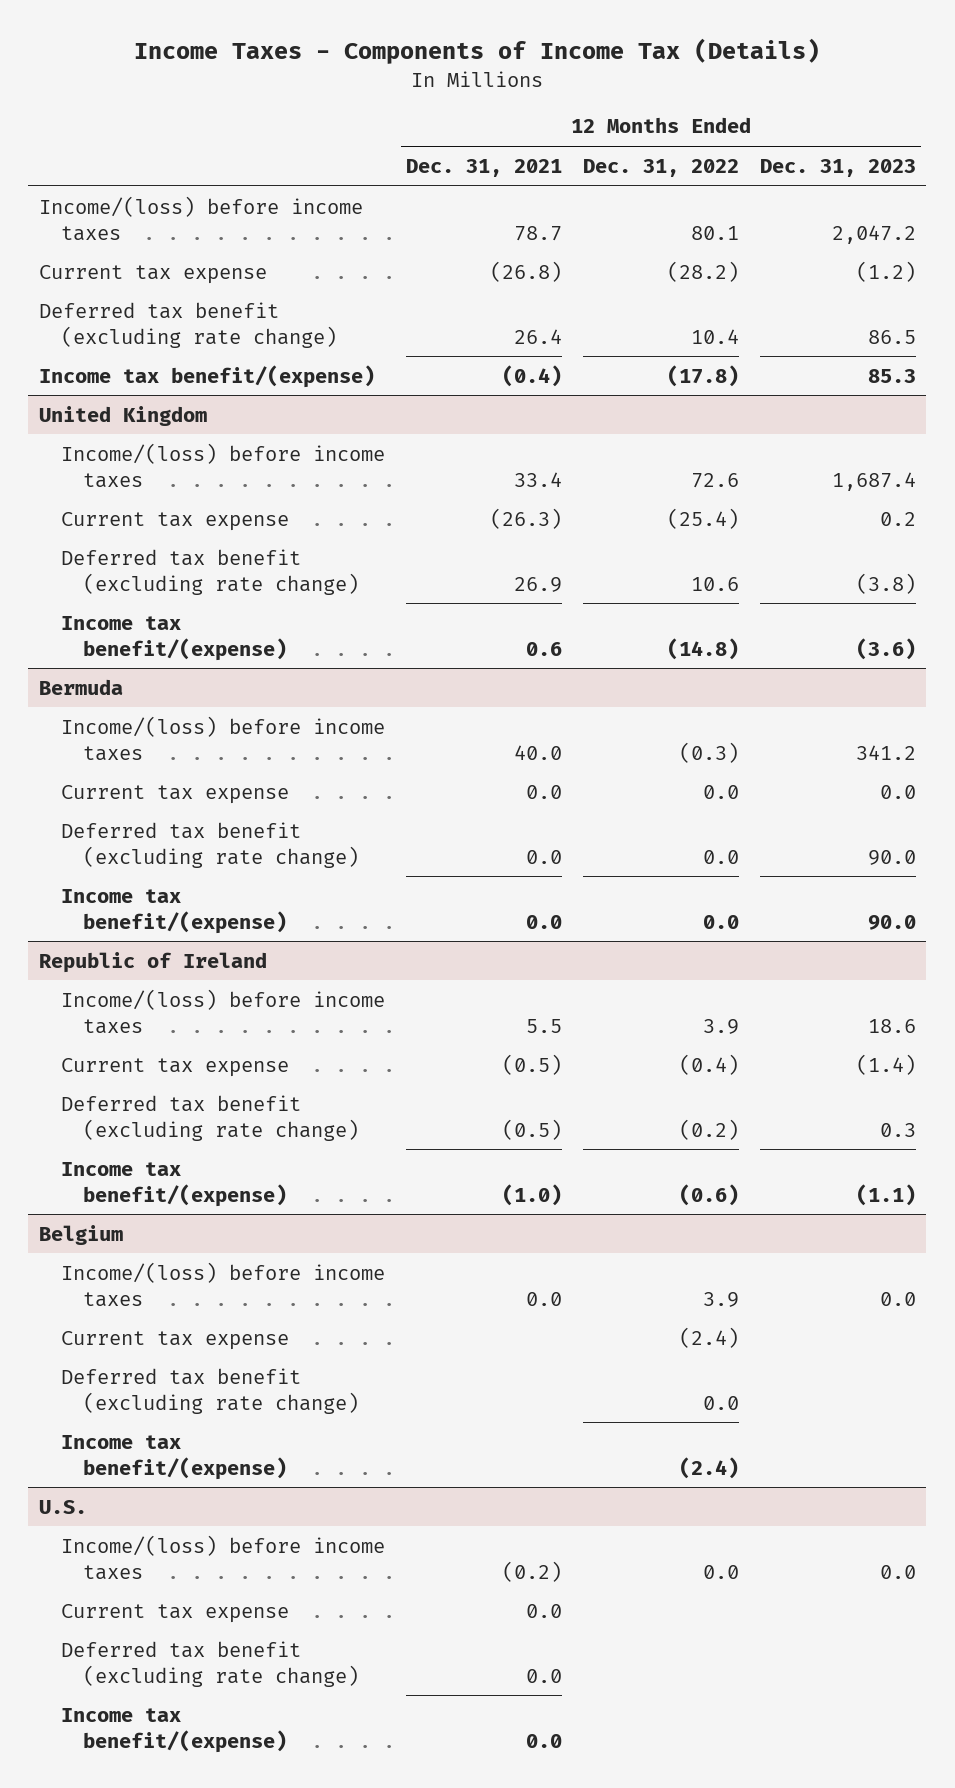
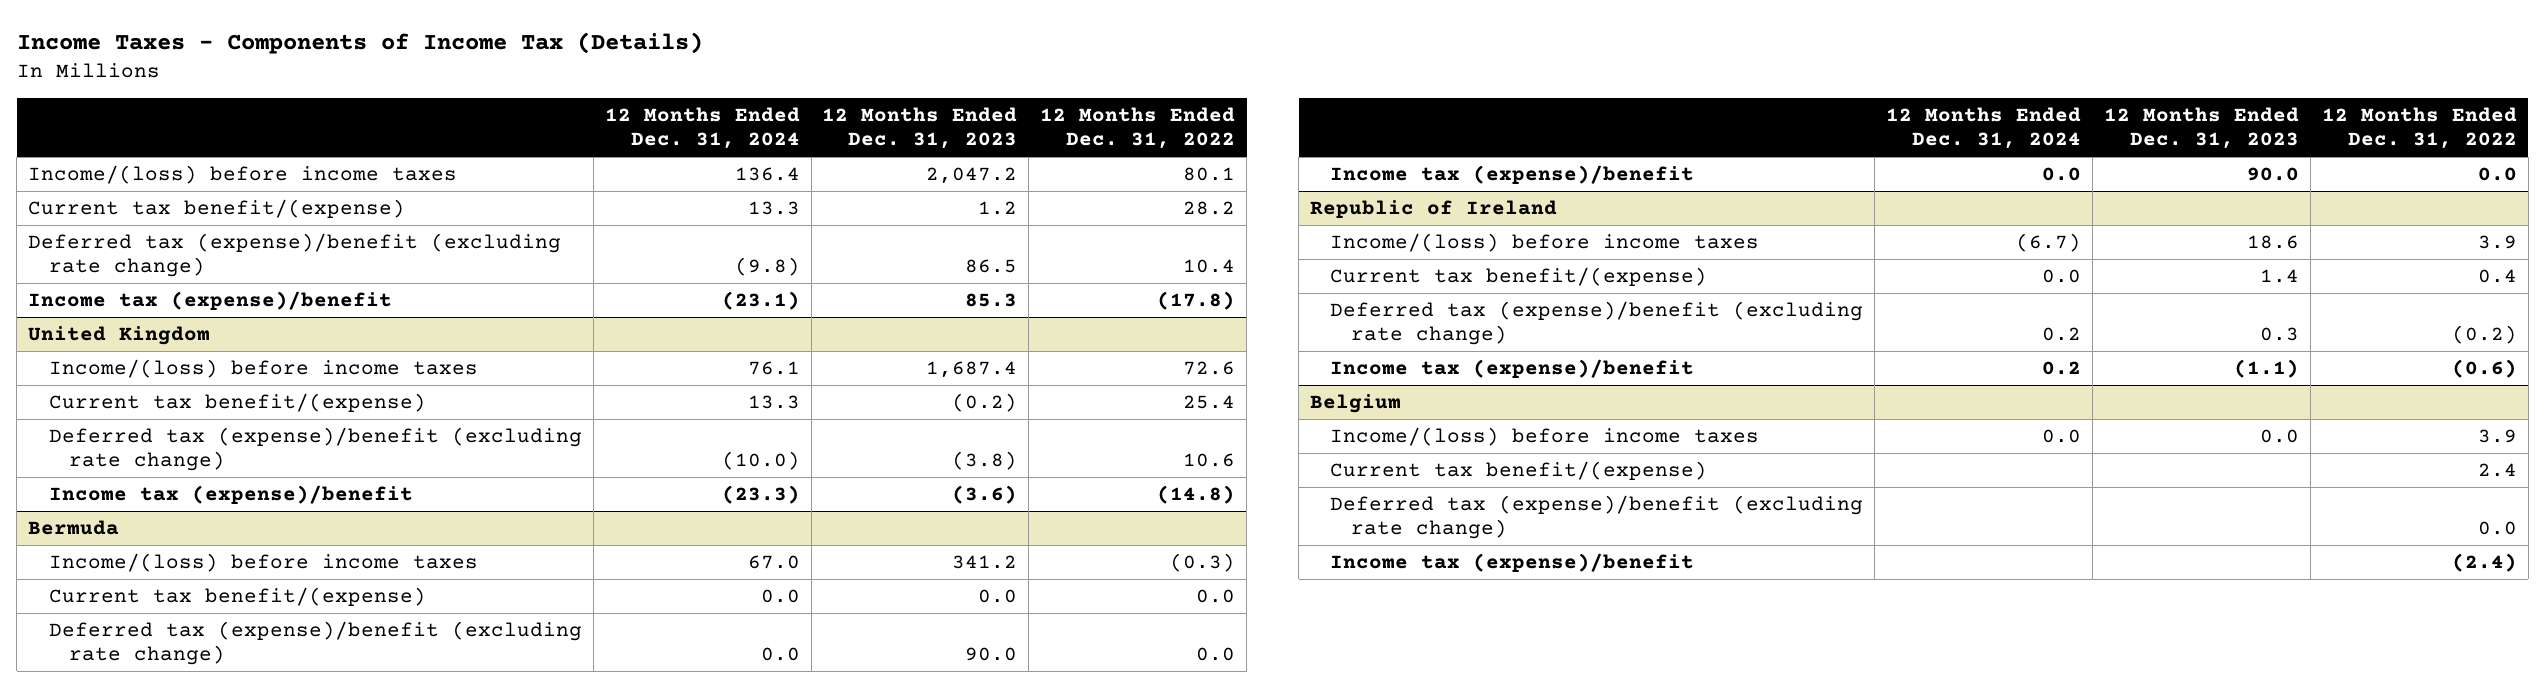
- | 12 Months Ended Dec. 31, 2021 | 12 Months Ended Dec. 31, 2022 | 12 Months Ended Dec. 31, 2023
+ | 12 Months Ended Dec. 31, 2024 | 12 Months Ended Dec. 31, 2023 | 12 Months Ended Dec. 31, 2022
- Current tax expense | (26.8) | (28.2) | (1.2)
- Deferred tax benefit (excluding rate change) | 26.4 | 10.4 | 86.5
- Income tax benefit/(expense) | (0.4) | (17.8) | 85.3
+ Current tax benefit/(expense) | 13.3 | 1.2 | 28.2
+ Deferred tax (expense)/benefit (excluding rate change) | (9.8) | 86.5 | 10.4
+ Income tax (expense)/benefit | (23.1) | 85.3 | (17.8)
@ United Kingdom
- Current tax expense | (26.3) | (25.4) | 0.2
- Deferred tax benefit (excluding rate change) | 26.9 | 10.6 | (3.8)
- Income tax benefit/(expense) | 0.6 | (14.8) | (3.6)
+ Current tax benefit/(expense) | 13.3 | (0.2) | 25.4
+ Deferred tax (expense)/benefit (excluding rate change) | (10.0) | (3.8) | 10.6
+ Income tax (expense)/benefit | (23.3) | (3.6) | (14.8)
@ Bermuda
- Current tax expense | 0.0 | 0.0 | 0.0
- Deferred tax benefit (excluding rate change) | 0.0 | 0.0 | 90.0
- Income tax benefit/(expense) | 0.0 | 0.0 | 90.0
+ Current tax benefit/(expense) | 0.0 | 0.0 | 0.0
+ Deferred tax (expense)/benefit (excluding rate change) | 0.0 | 90.0 | 0.0
+ Income tax (expense)/benefit | 0.0 | 90.0 | 0.0
@ Republic of Ireland
- Current tax expense | (0.5) | (0.4) | (1.4)
- Deferred tax benefit (excluding rate change) | (0.5) | (0.2) | 0.3
- Income tax benefit/(expense) | (1.0) | (0.6) | (1.1)
+ Current tax benefit/(expense) | 0.0 | 1.4 | 0.4
+ Deferred tax (expense)/benefit (excluding rate change) | 0.2 | 0.3 | (0.2)
+ Income tax (expense)/benefit | 0.2 | (1.1) | (0.6)
@ Belgium
- Current tax expense | | (2.4) |
- Deferred tax benefit (excluding rate change) | | 0.0 |
- Income tax benefit/(expense) | | (2.4) |
- U.S.
- Income/(loss) before income taxes | (0.2) | 0.0 | 0.0
- Current tax expense | 0.0 | |
- Deferred tax benefit (excluding rate change) | 0.0 | |
- Income tax benefit/(expense) | 0.0 | |
@ Belgium
+ Current tax benefit/(expense) | | | 2.4
+ Deferred tax (expense)/benefit (excluding rate change) | | | 0.0
+ Income tax (expense)/benefit | | | (2.4)

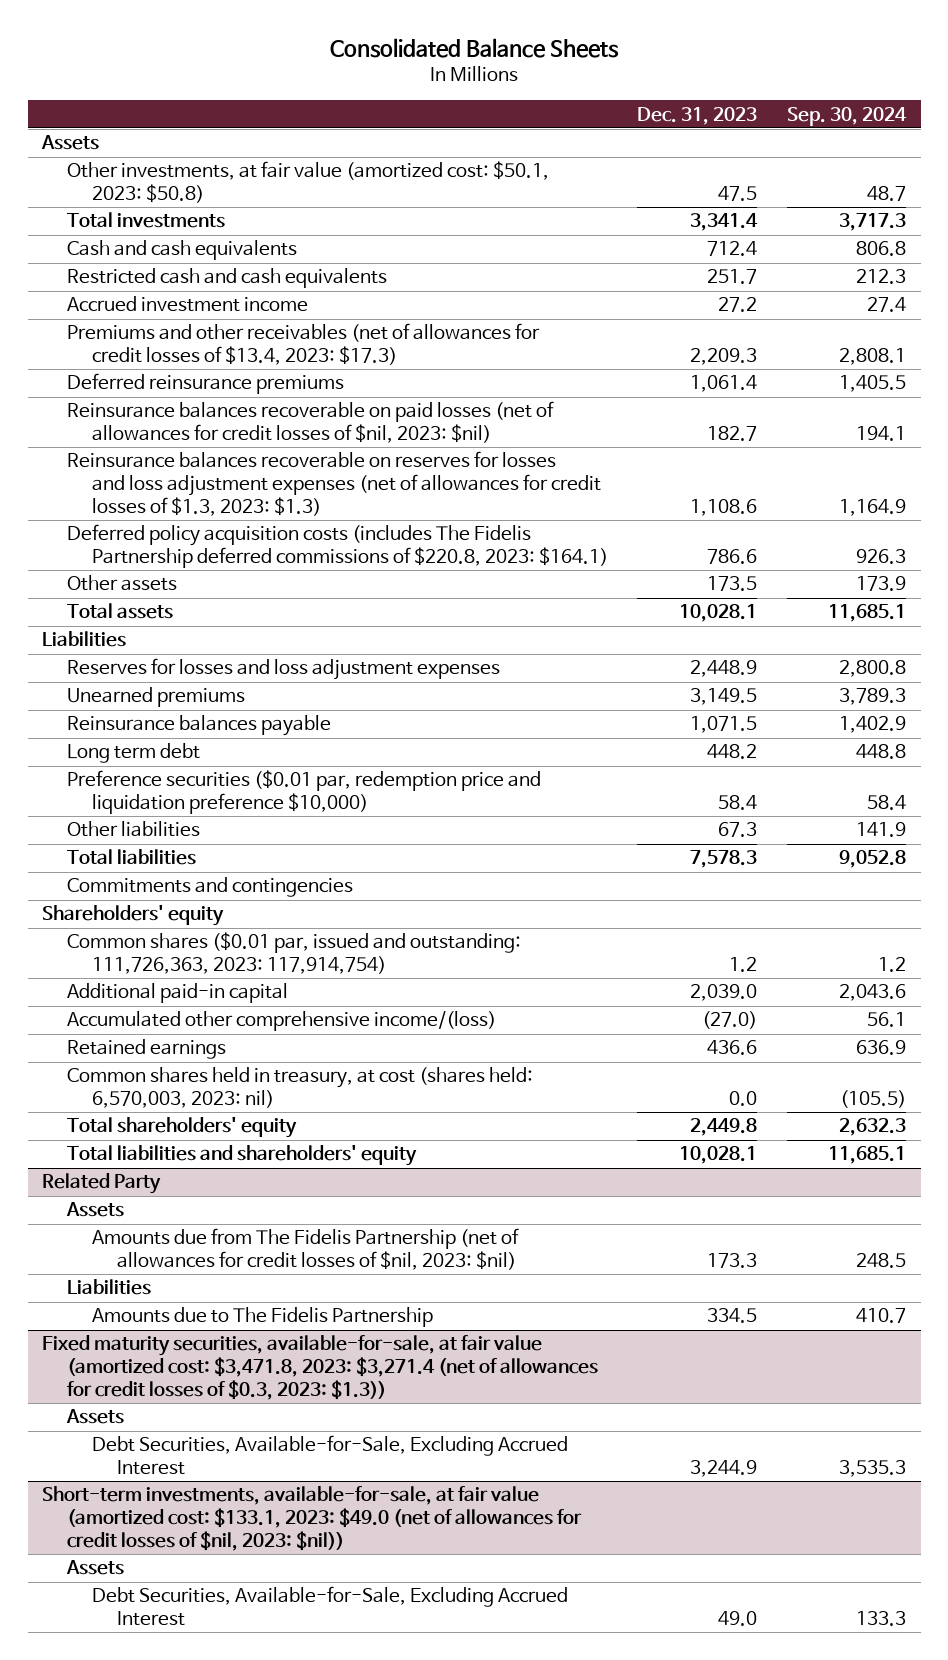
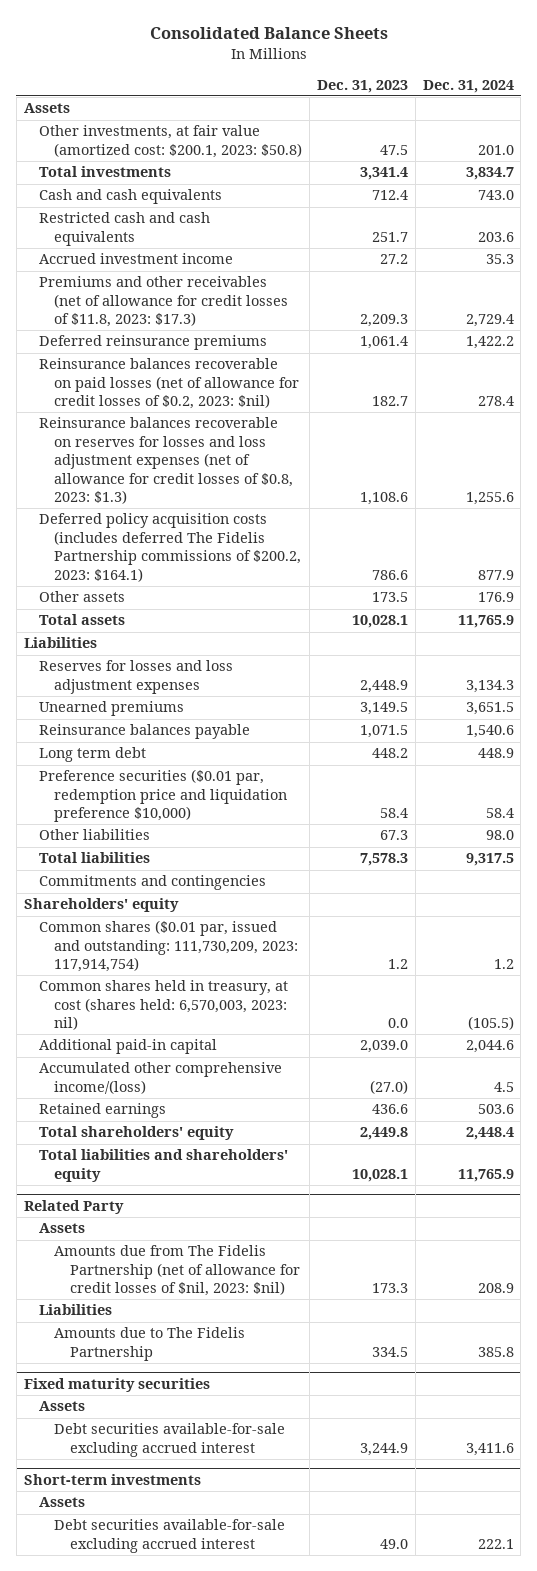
- | Dec. 31, 2023 | Sep. 30, 2024
+ | Dec. 31, 2023 | Dec. 31, 2024
- Other investments, at fair value (amortized cost: $50.1, 2023: $50.8) | 47.5 | 48.7
+ Other investments, at fair value (amortized cost: $200.1, 2023: $50.8) | 47.5 | 201.0
- Premiums and other receivables (net of allowances for credit losses of $13.4, 2023: $17.3) | 2,209.3 | 2,808.1
+ Premiums and other receivables (net of allowance for credit losses of $11.8, 2023: $17.3) | 2,209.3 | 2,729.4
- Reinsurance balances recoverable on paid losses (net of allowances for credit losses of $nil, 2023: $nil) | 182.7 | 194.1
- Reinsurance balances recoverable on reserves for losses and loss adjustment expenses (net of allowances for credit losses of $1.3, 2023: $1.3) | 1,108.6 | 1,164.9
- Deferred policy acquisition costs (includes The Fidelis Partnership deferred commissions of $220.8, 2023: $164.1) | 786.6 | 926.3
+ Reinsurance balances recoverable on paid losses (net of allowance for credit losses of $0.2, 2023: $nil) | 182.7 | 278.4
+ Reinsurance balances recoverable on reserves for losses and loss adjustment expenses (net of allowance for credit losses of $0.8, 2023: $1.3) | 1,108.6 | 1,255.6
+ Deferred policy acquisition costs (includes deferred The Fidelis Partnership commissions of $200.2, 2023: $164.1) | 786.6 | 877.9
- Common shares ($0.01 par, issued and outstanding: 111,726,363, 2023: 117,914,754) | 1.2 | 1.2
+ Common shares ($0.01 par, issued and outstanding: 111,730,209, 2023: 117,914,754) | 1.2 | 1.2
moved up: Common shares held in treasury, at cost (shares held: 6,570,003, 2023: nil) | 0.0 | (105.5)
@ Related Party
- Amounts due from The Fidelis Partnership (net of allowances for credit losses of $nil, 2023: $nil) | 173.3 | 248.5
+ Amounts due from The Fidelis Partnership (net of allowance for credit losses of $nil, 2023: $nil) | 173.3 | 208.9
- Fixed maturity securities, available-for-sale, at fair value (amortized cost: $3,471.8, 2023: $3,271.4 (net of allowances for credit losses of $0.3, 2023: $1.3))
+ Fixed maturity securities
- Debt Securities, Available-for-Sale, Excluding Accrued Interest | 3,244.9 | 3,535.3
- Short-term investments, available-for-sale, at fair value (amortized cost: $133.1, 2023: $49.0 (net of allowances for credit losses of $nil, 2023: $nil))
+ Debt securities available-for-sale excluding accrued interest | 3,244.9 | 3,411.6
+ Short-term investments
- Debt Securities, Available-for-Sale, Excluding Accrued Interest | 49.0 | 133.3
+ Debt securities available-for-sale excluding accrued interest | 49.0 | 222.1

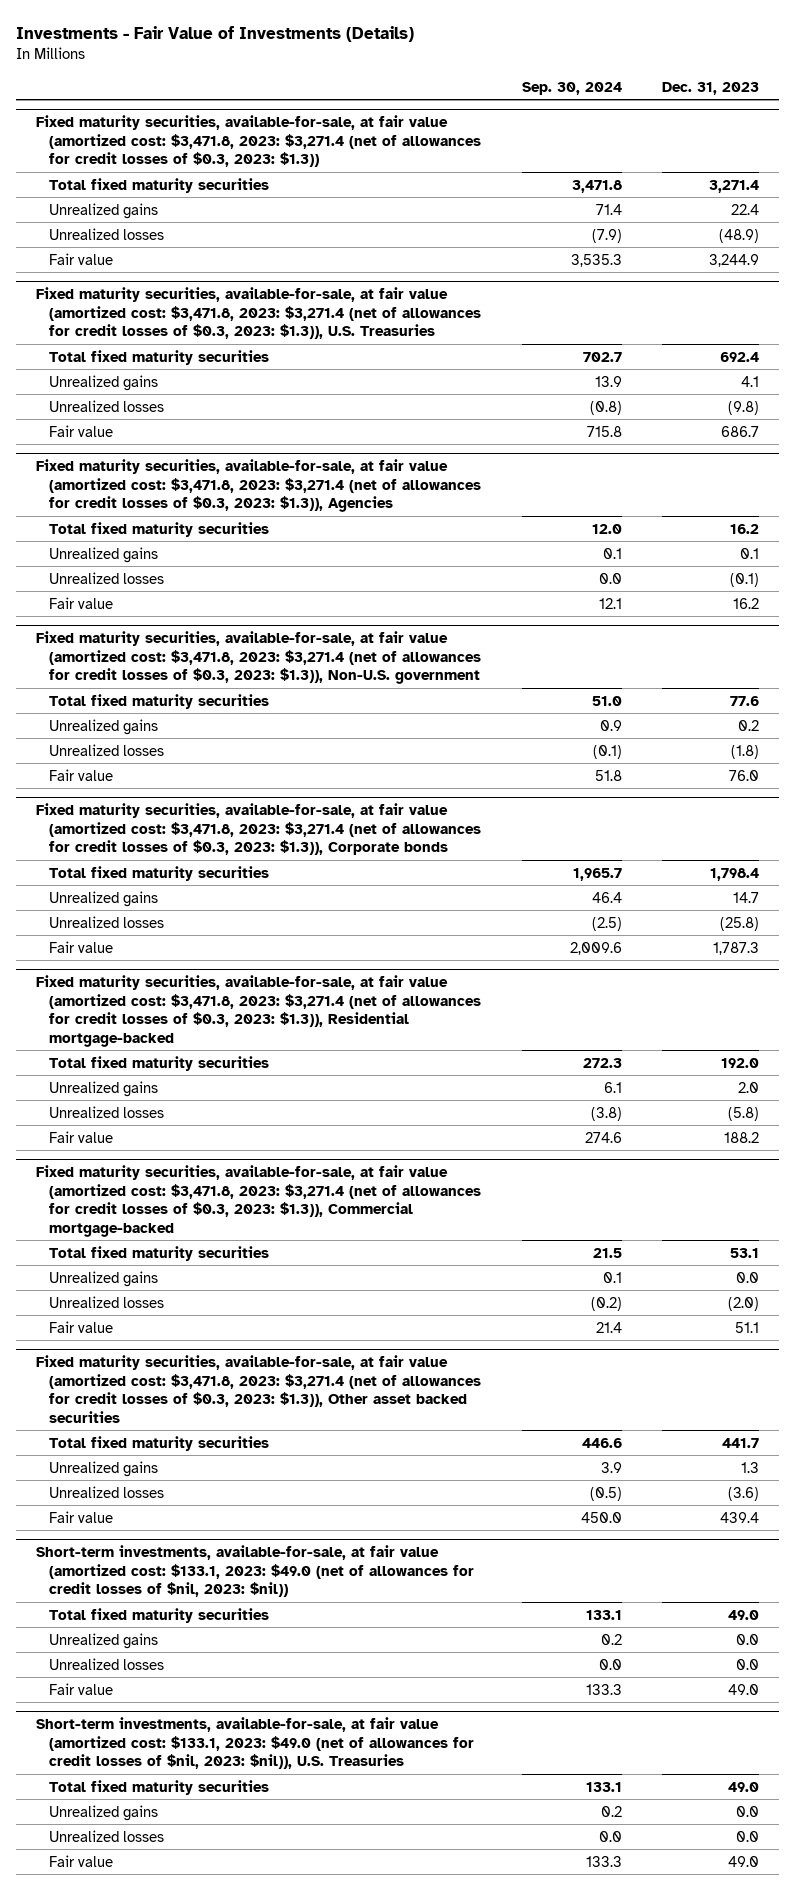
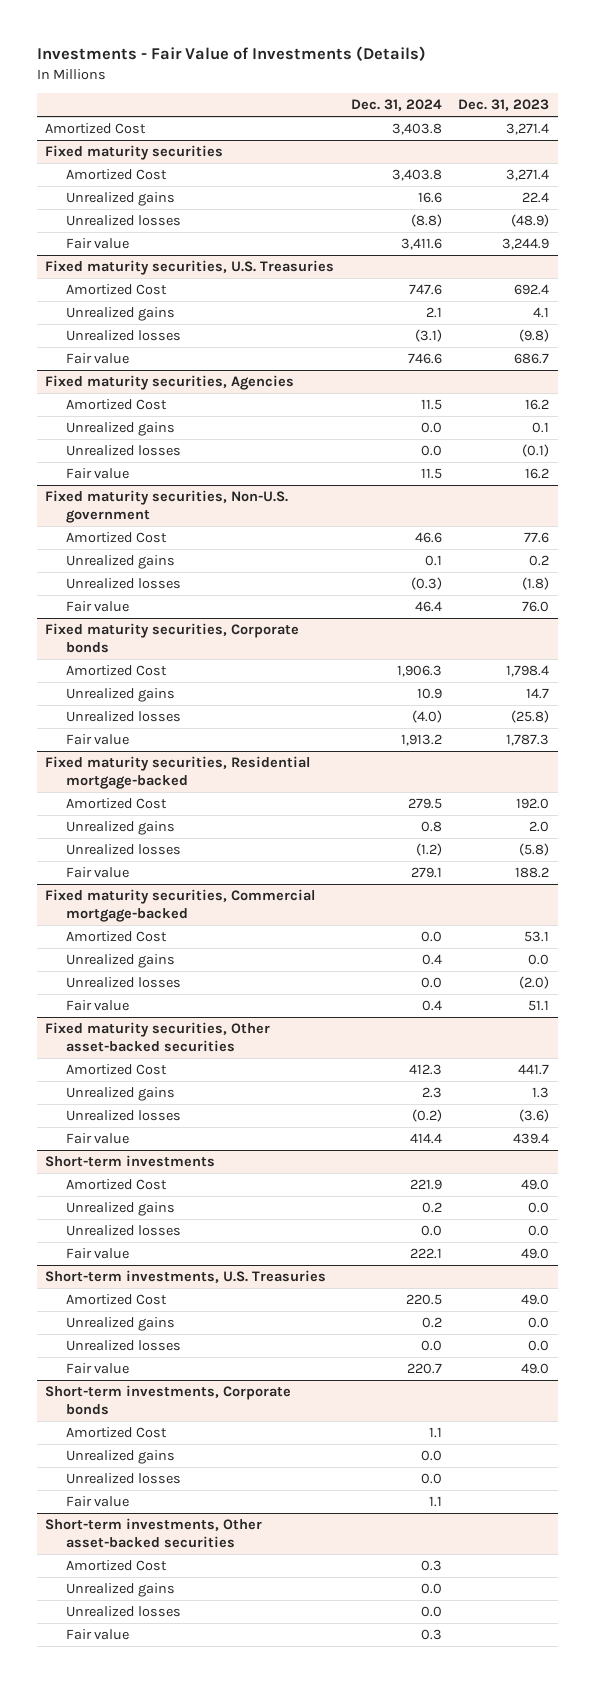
- | Sep. 30, 2024 | Dec. 31, 2023
+ | Dec. 31, 2024 | Dec. 31, 2023
- Fixed maturity securities, available-for-sale, at fair value (amortized cost: $3,471.8, 2023: $3,271.4 (net of allowances for credit losses of $0.3, 2023: $1.3))
- Total fixed maturity securities | 3,471.8 | 3,271.4
+ Amortized Cost | 3,403.8 | 3,271.4
+ Fixed maturity securities
+ Amortized Cost | 3,403.8 | 3,271.4
- Fixed maturity securities, available-for-sale, at fair value (amortized cost: $3,471.8, 2023: $3,271.4 (net of allowances for credit losses of $0.3, 2023: $1.3)), U.S. Treasuries
- Total fixed maturity securities | 702.7 | 692.4
+ Fixed maturity securities, U.S. Treasuries
+ Amortized Cost | 747.6 | 692.4
- Fixed maturity securities, available-for-sale, at fair value (amortized cost: $3,471.8, 2023: $3,271.4 (net of allowances for credit losses of $0.3, 2023: $1.3)), Agencies
- Total fixed maturity securities | 12.0 | 16.2
+ Fixed maturity securities, Agencies
+ Amortized Cost | 11.5 | 16.2
- Fixed maturity securities, available-for-sale, at fair value (amortized cost: $3,471.8, 2023: $3,271.4 (net of allowances for credit losses of $0.3, 2023: $1.3)), Non-U.S. government
- Total fixed maturity securities | 51.0 | 77.6
+ Fixed maturity securities, Non-U.S. government
+ Amortized Cost | 46.6 | 77.6
- Fixed maturity securities, available-for-sale, at fair value (amortized cost: $3,471.8, 2023: $3,271.4 (net of allowances for credit losses of $0.3, 2023: $1.3)), Corporate bonds
- Total fixed maturity securities | 1,965.7 | 1,798.4
+ Fixed maturity securities, Corporate bonds
+ Amortized Cost | 1,906.3 | 1,798.4
- Fixed maturity securities, available-for-sale, at fair value (amortized cost: $3,471.8, 2023: $3,271.4 (net of allowances for credit losses of $0.3, 2023: $1.3)), Residential mortgage-backed
- Total fixed maturity securities | 272.3 | 192.0
+ Fixed maturity securities, Residential mortgage-backed
+ Amortized Cost | 279.5 | 192.0
- Fixed maturity securities, available-for-sale, at fair value (amortized cost: $3,471.8, 2023: $3,271.4 (net of allowances for credit losses of $0.3, 2023: $1.3)), Commercial mortgage-backed
- Total fixed maturity securities | 21.5 | 53.1
+ Fixed maturity securities, Commercial mortgage-backed
+ Amortized Cost | 0.0 | 53.1
- Fixed maturity securities, available-for-sale, at fair value (amortized cost: $3,471.8, 2023: $3,271.4 (net of allowances for credit losses of $0.3, 2023: $1.3)), Other asset backed securities
- Total fixed maturity securities | 446.6 | 441.7
+ Fixed maturity securities, Other asset-backed securities
+ Amortized Cost | 412.3 | 441.7
- Short-term investments, available-for-sale, at fair value (amortized cost: $133.1, 2023: $49.0 (net of allowances for credit losses of $nil, 2023: $nil))
- Total fixed maturity securities | 133.1 | 49.0
+ Short-term investments
+ Amortized Cost | 221.9 | 49.0
- Short-term investments, available-for-sale, at fair value (amortized cost: $133.1, 2023: $49.0 (net of allowances for credit losses of $nil, 2023: $nil)), U.S. Treasuries
- Total fixed maturity securities | 133.1 | 49.0
+ Short-term investments, U.S. Treasuries
+ Amortized Cost | 220.5 | 49.0
+ Short-term investments, Corporate bonds
+ Amortized Cost | 1.1 |
+ Unrealized gains | 0.0 |
+ Unrealized losses | 0.0 |
+ Fair value | 1.1 |
+ Short-term investments, Other asset-backed securities
+ Amortized Cost | 0.3 |
+ Unrealized gains | 0.0 |
+ Unrealized losses | 0.0 |
+ Fair value | 0.3 |

